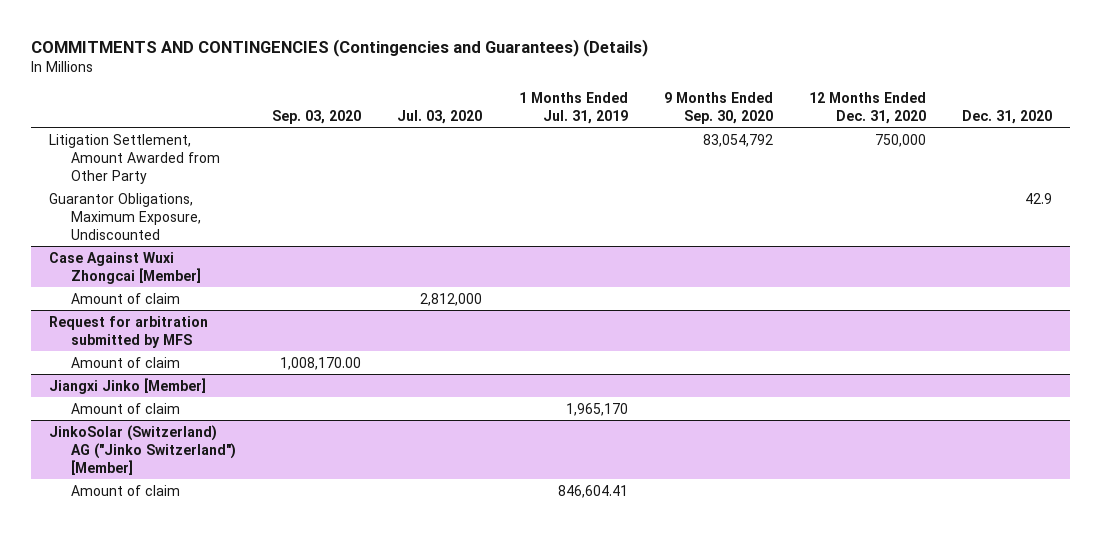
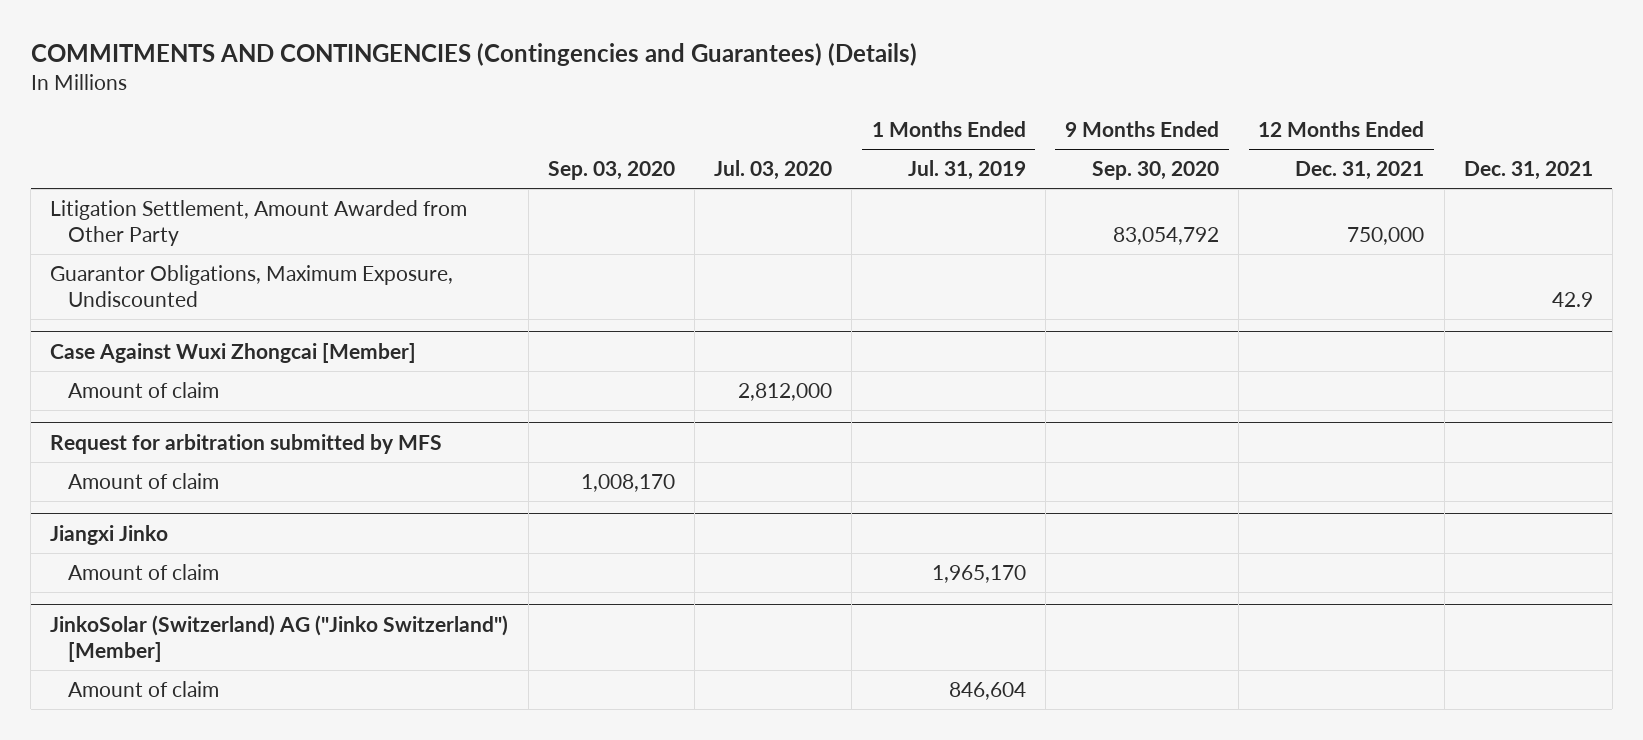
- | Sep. 03, 2020 | Jul. 03, 2020 | 1 Months Ended Jul. 31, 2019 | 9 Months Ended Sep. 30, 2020 | 12 Months Ended Dec. 31, 2020 | Dec. 31, 2020
+ | Sep. 03, 2020 | Jul. 03, 2020 | 1 Months Ended Jul. 31, 2019 | 9 Months Ended Sep. 30, 2020 | 12 Months Ended Dec. 31, 2021 | Dec. 31, 2021
@ Request for arbitration submitted by MFS
- Amount of claim | 1,008,170.00 | | | | |
- Jiangxi Jinko [Member]
@ Request for arbitration submitted by MFS
+ Amount of claim | 1,008,170 | | | | |
+ Jiangxi Jinko
@ JinkoSolar (Switzerland) AG ("Jinko Switzerland") [Member]
- Amount of claim | | | 846,604.41 | | |
+ Amount of claim | | | 846,604 | | |

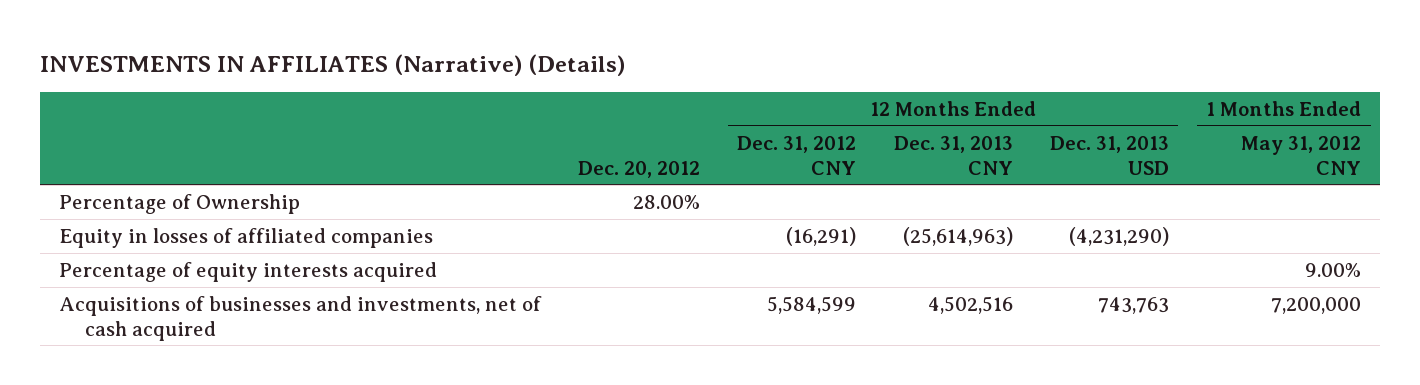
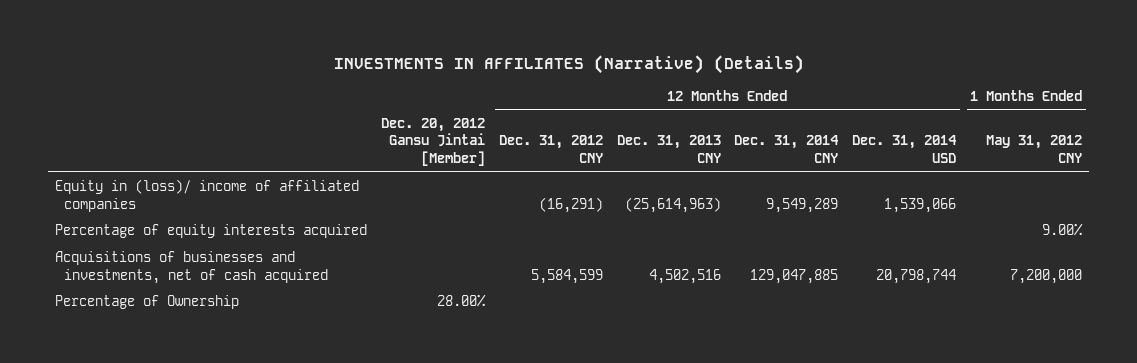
- | Dec. 20, 2012 | 12 Months Ended Dec. 31, 2012 CNY | 12 Months Ended Dec. 31, 2013 CNY | 12 Months Ended Dec. 31, 2013 USD | 1 Months Ended May 31, 2012 CNY
+ | Dec. 20, 2012 Gansu Jintai [Member] | 12 Months Ended Dec. 31, 2012 CNY | 12 Months Ended Dec. 31, 2013 CNY | 12 Months Ended Dec. 31, 2014 CNY | 12 Months Ended Dec. 31, 2014 USD | 1 Months Ended May 31, 2012 CNY
- Equity in losses of affiliated companies | | (16,291) | (25,614,963) | (4,231,290) |
+ Equity in (loss)/ income of affiliated companies | | (16,291) | (25,614,963) | 9,549,289 | 1,539,066 |
moved down: Percentage of Ownership | 28.00% | | | | |

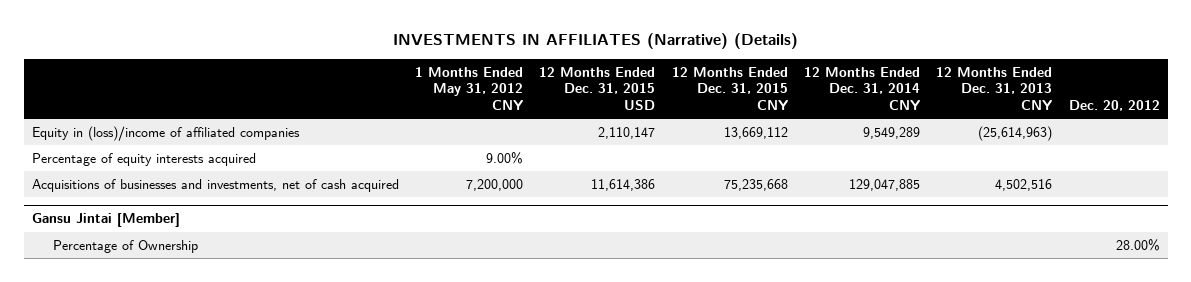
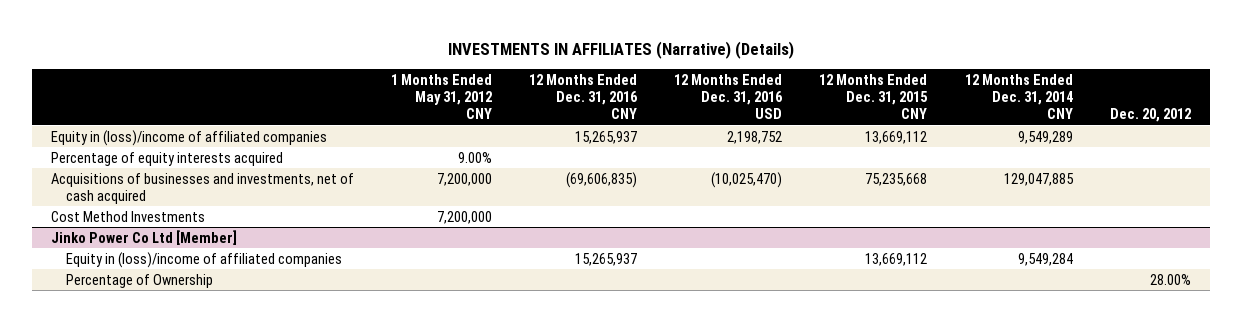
- | 1 Months Ended May 31, 2012 CNY | 12 Months Ended Dec. 31, 2015 USD | 12 Months Ended Dec. 31, 2015 CNY | 12 Months Ended Dec. 31, 2014 CNY | 12 Months Ended Dec. 31, 2013 CNY | Dec. 20, 2012
+ | 1 Months Ended May 31, 2012 CNY | 12 Months Ended Dec. 31, 2016 CNY | 12 Months Ended Dec. 31, 2016 USD | 12 Months Ended Dec. 31, 2015 CNY | 12 Months Ended Dec. 31, 2014 CNY | Dec. 20, 2012
- Gansu Jintai [Member]
+ Cost Method Investments | 7,200,000 | | | | |
+ Jinko Power Co Ltd [Member]
+ Equity in (loss)/income of affiliated companies | | 15,265,937 | | 13,669,112 | 9,549,284 |

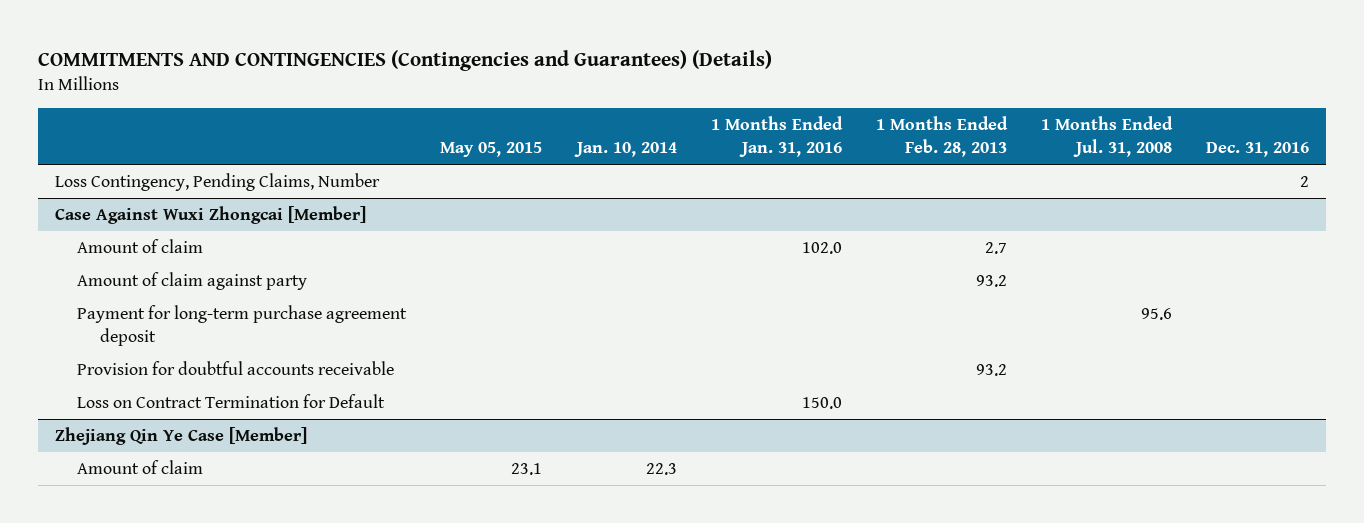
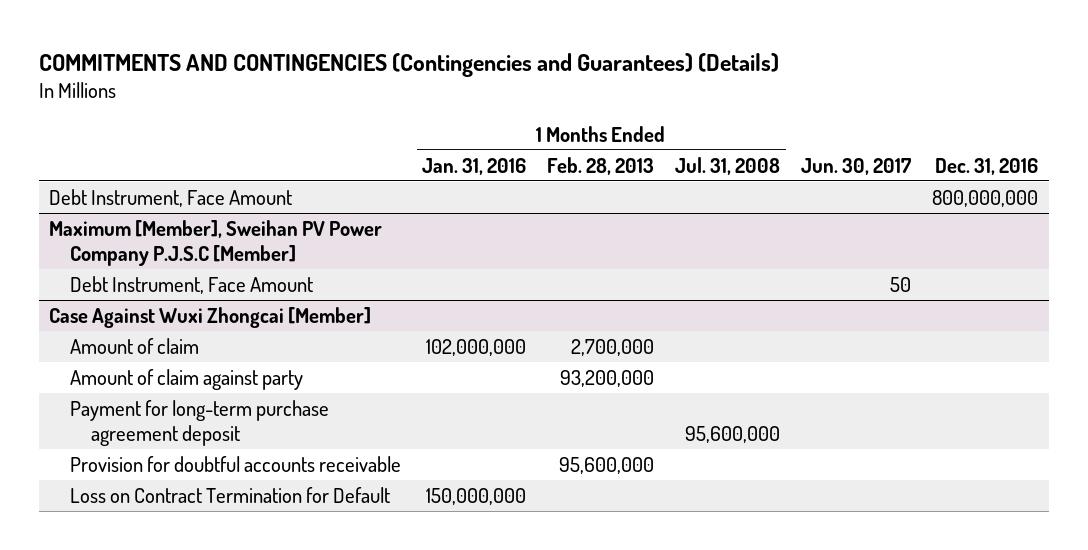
- | May 05, 2015 | Jan. 10, 2014 | 1 Months Ended Jan. 31, 2016 | 1 Months Ended Feb. 28, 2013 | 1 Months Ended Jul. 31, 2008 | Dec. 31, 2016
+ | 1 Months Ended Jan. 31, 2016 | 1 Months Ended Feb. 28, 2013 | 1 Months Ended Jul. 31, 2008 | Jun. 30, 2017 | Dec. 31, 2016
- Loss Contingency, Pending Claims, Number | | | | | | 2
+ Debt Instrument, Face Amount | | | | | 800,000,000
+ Maximum [Member], Sweihan PV Power Company P.J.S.C [Member]
+ Debt Instrument, Face Amount | | | | 50 |
@ Case Against Wuxi Zhongcai [Member]
- Amount of claim | | | 102.0 | 2.7 | |
- Amount of claim against party | | | | 93.2 | |
- Payment for long-term purchase agreement deposit | | | | | 95.6 |
- Provision for doubtful accounts receivable | | | | 93.2 | |
- Loss on Contract Termination for Default | | | 150.0 | | |
- Zhejiang Qin Ye Case [Member]
- Amount of claim | 23.1 | 22.3 | | | |
@ Case Against Wuxi Zhongcai [Member]
+ Amount of claim | 102,000,000 | 2,700,000 | | |
+ Amount of claim against party | | 93,200,000 | | |
+ Payment for long-term purchase agreement deposit | | | 95,600,000 | |
+ Provision for doubtful accounts receivable | | 95,600,000 | | |
+ Loss on Contract Termination for Default | 150,000,000 | | | |

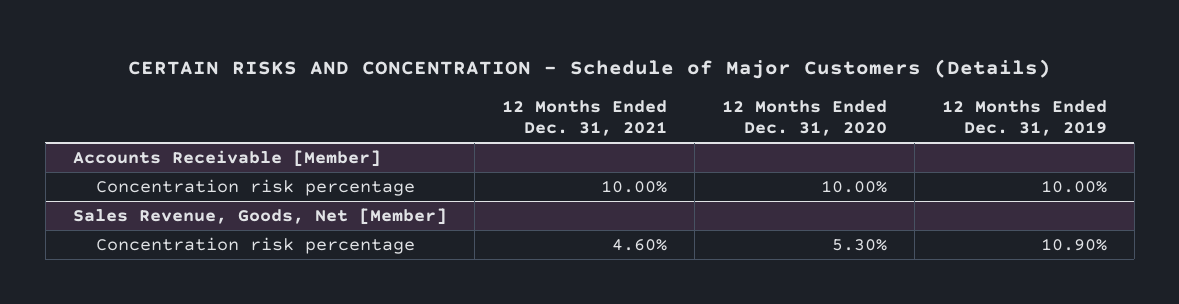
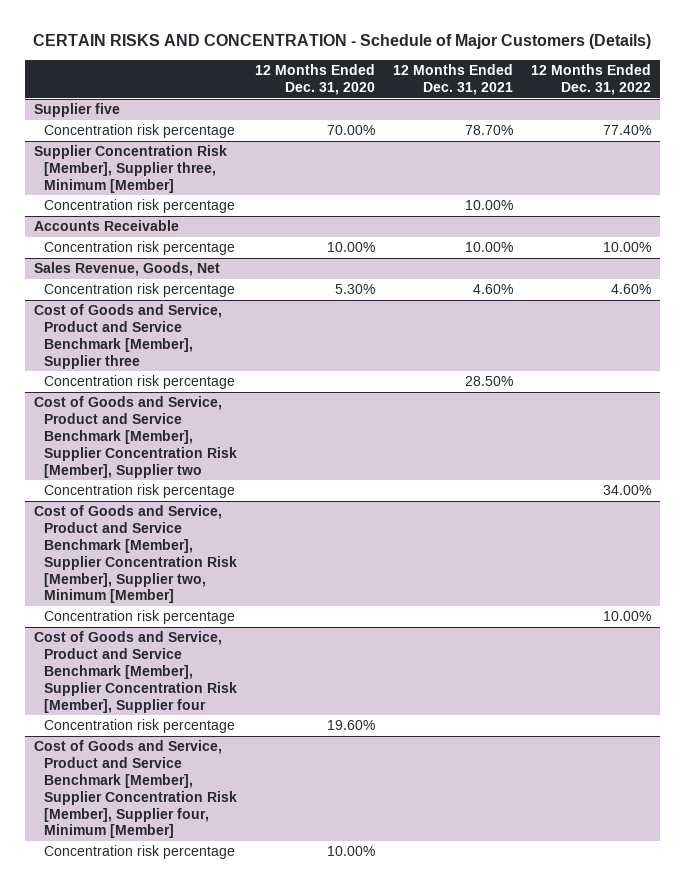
- | 12 Months Ended Dec. 31, 2021 | 12 Months Ended Dec. 31, 2020 | 12 Months Ended Dec. 31, 2019
+ | 12 Months Ended Dec. 31, 2020 | 12 Months Ended Dec. 31, 2021 | 12 Months Ended Dec. 31, 2022
- Accounts Receivable [Member]
+ Supplier five
+ Concentration risk percentage | 70.00% | 78.70% | 77.40%
+ Supplier Concentration Risk [Member], Supplier three, Minimum [Member]
+ Concentration risk percentage | | 10.00% |
+ Accounts Receivable
- Sales Revenue, Goods, Net [Member]
+ Sales Revenue, Goods, Net
+ Cost of Goods and Service, Product and Service Benchmark [Member], Supplier three
+ Concentration risk percentage | | 28.50% |
+ Cost of Goods and Service, Product and Service Benchmark [Member], Supplier Concentration Risk [Member], Supplier two
+ Concentration risk percentage | | | 34.00%
+ Cost of Goods and Service, Product and Service Benchmark [Member], Supplier Concentration Risk [Member], Supplier two, Minimum [Member]
+ Concentration risk percentage | | | 10.00%
+ Cost of Goods and Service, Product and Service Benchmark [Member], Supplier Concentration Risk [Member], Supplier four
+ Concentration risk percentage | 19.60% | |
+ Cost of Goods and Service, Product and Service Benchmark [Member], Supplier Concentration Risk [Member], Supplier four, Minimum [Member]
+ Concentration risk percentage | 10.00% | |

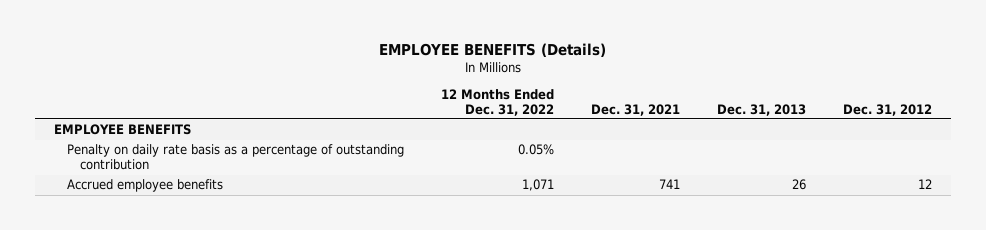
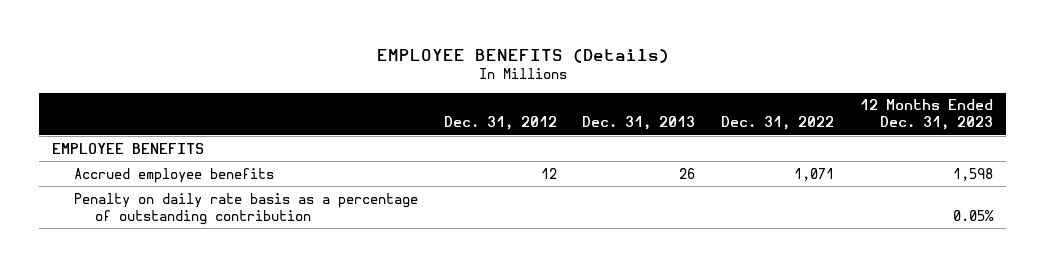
- | 12 Months Ended Dec. 31, 2022 | Dec. 31, 2021 | Dec. 31, 2013 | Dec. 31, 2012
+ | Dec. 31, 2012 | Dec. 31, 2013 | Dec. 31, 2022 | 12 Months Ended Dec. 31, 2023
moved down: Penalty on daily rate basis as a percentage of outstanding contribution | | | | 0.05%

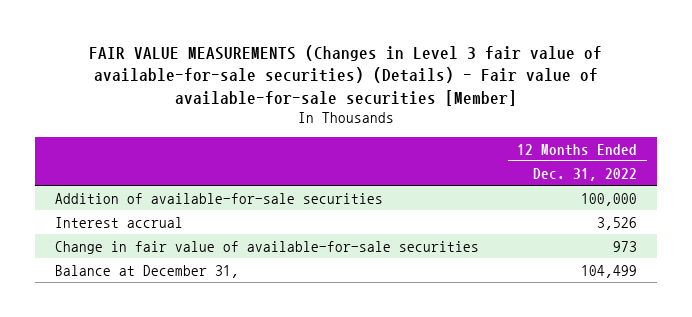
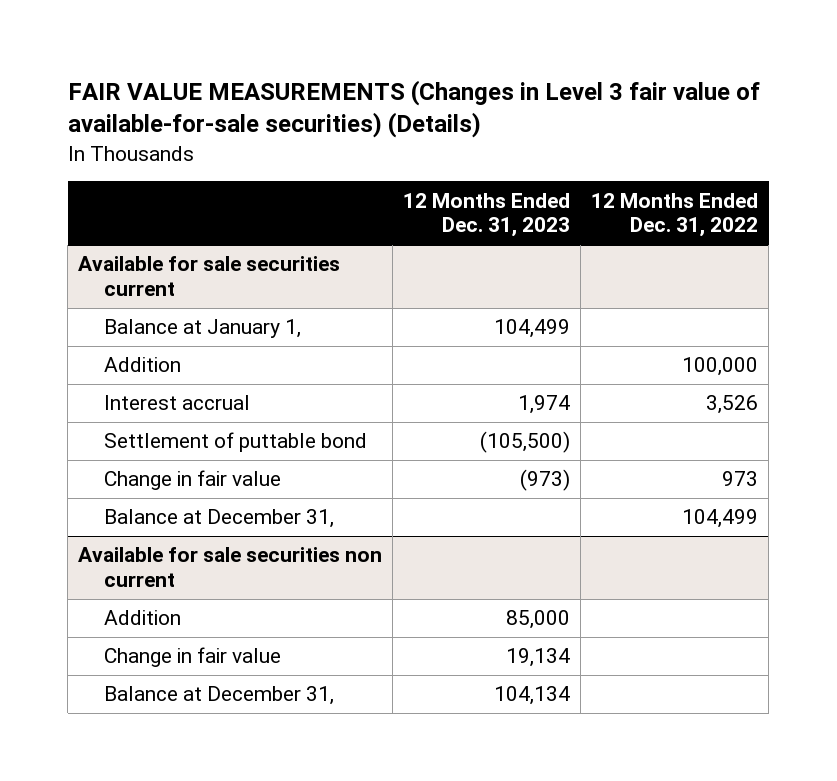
- FAIR VALUE MEASUREMENTS (Changes in Level 3 fair value of available-for-sale securities) (Details) - Fair value of available-for-sale securities [Member]
+ FAIR VALUE MEASUREMENTS (Changes in Level 3 fair value of available-for-sale securities) (Details)
- | 12 Months Ended Dec. 31, 2022
+ | 12 Months Ended Dec. 31, 2023 | 12 Months Ended Dec. 31, 2022
- Addition of available-for-sale securities | 100,000
+ Available for sale securities current
+ Balance at January 1, | 104,499 |
+ Addition | | 100,000
- Change in fair value of available-for-sale securities | 973
+ Settlement of puttable bond | (105,500) |
+ Change in fair value | (973) | 973
+ Available for sale securities non current
+ Addition | 85,000 |
+ Change in fair value | 19,134 |
+ Balance at December 31, | 104,134 |

